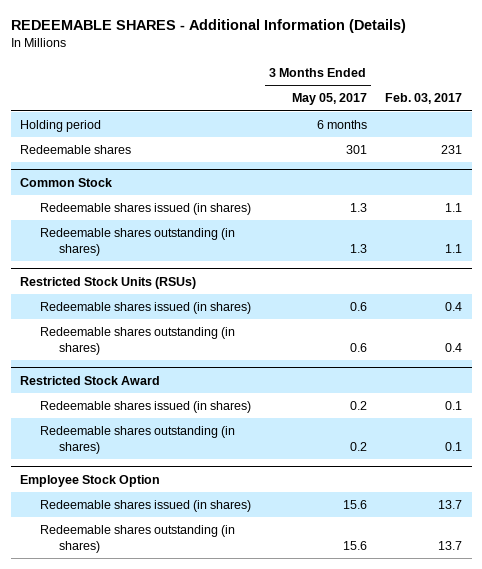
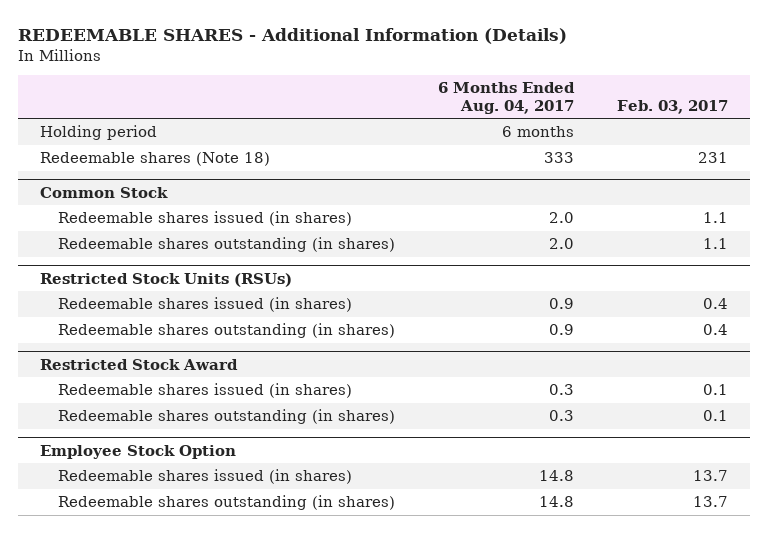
- | 3 Months Ended May 05, 2017 | Feb. 03, 2017
+ | 6 Months Ended Aug. 04, 2017 | Feb. 03, 2017
- Redeemable shares | 301 | 231
+ Redeemable shares (Note 18) | 333 | 231

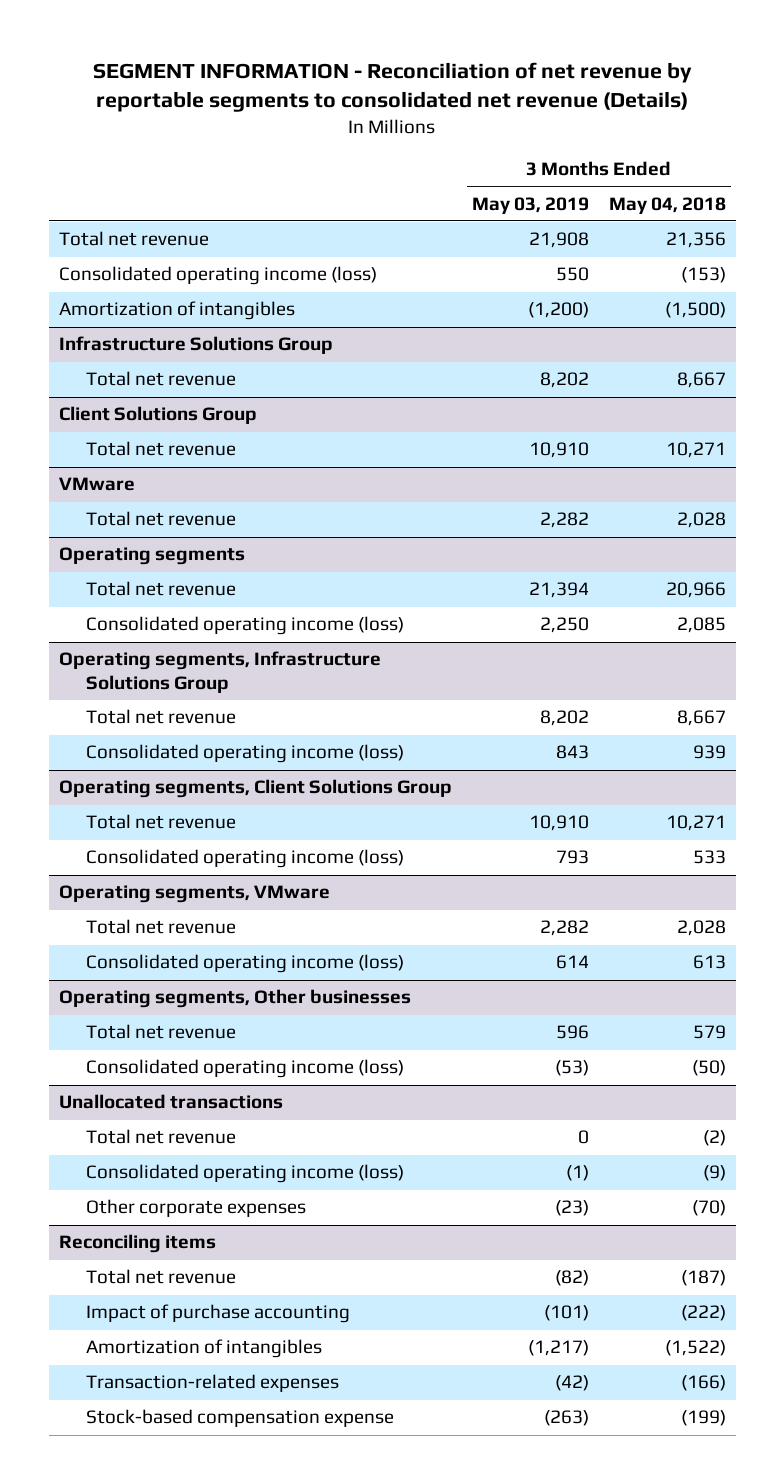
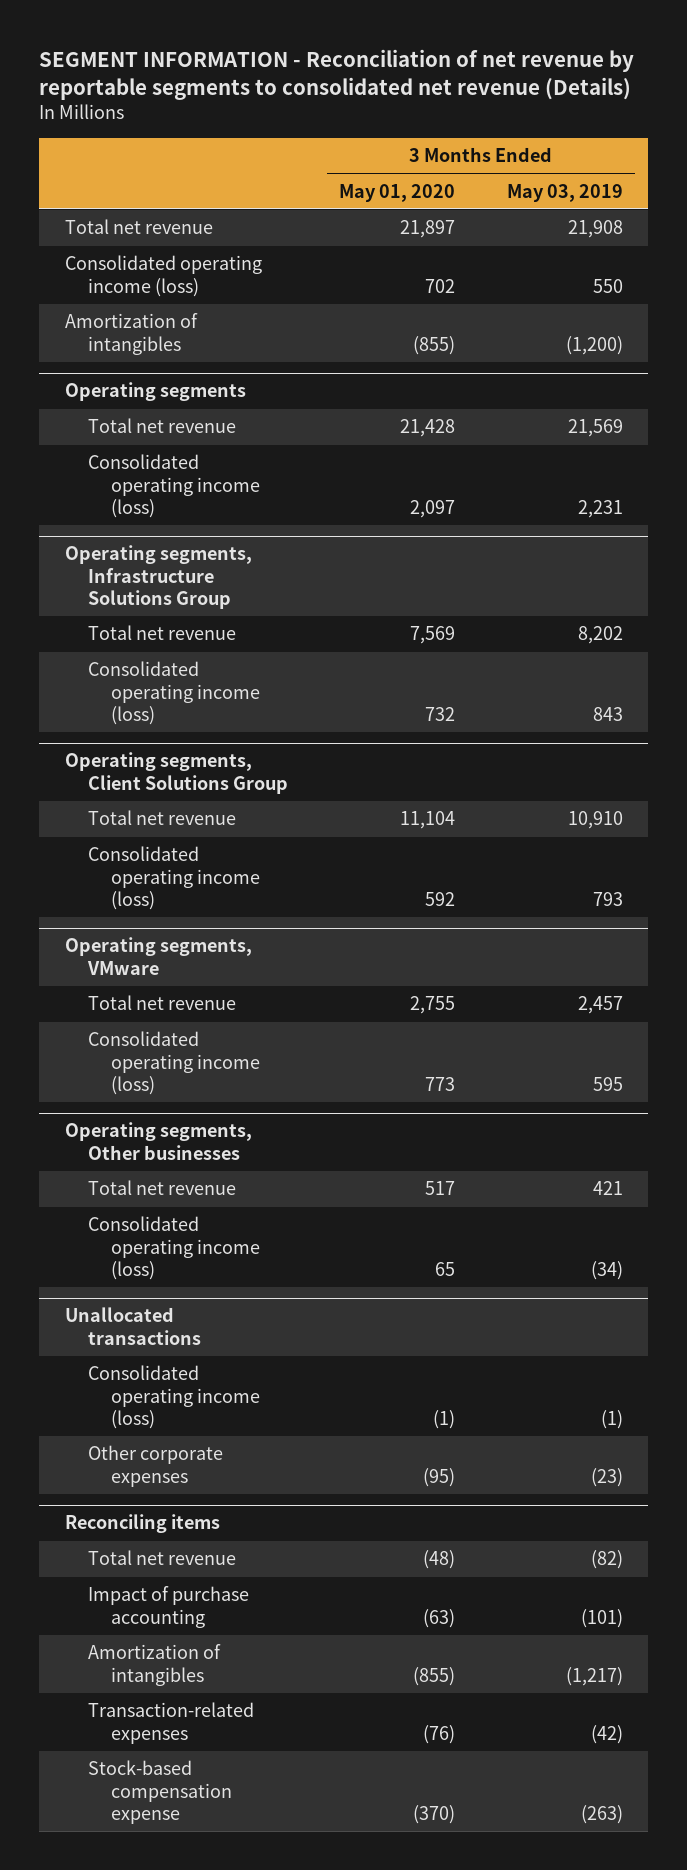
- | 3 Months Ended May 03, 2019 | 3 Months Ended May 04, 2018
+ | 3 Months Ended May 01, 2020 | 3 Months Ended May 03, 2019
- Infrastructure Solutions Group
- Total net revenue | 8,202 | 8,667
- Client Solutions Group
- Total net revenue | 10,910 | 10,271
- VMware
- Total net revenue | 2,282 | 2,028
@ Operating segments
- Total net revenue | 21,394 | 20,966
- Consolidated operating income (loss) | 2,250 | 2,085
+ Total net revenue | 21,428 | 21,569
+ Consolidated operating income (loss) | 2,097 | 2,231
@ Operating segments, VMware
- Total net revenue | 2,282 | 2,028
- Consolidated operating income (loss) | 614 | 613
+ Total net revenue | 2,755 | 2,457
+ Consolidated operating income (loss) | 773 | 595
@ Operating segments, Other businesses
- Total net revenue | 596 | 579
- Consolidated operating income (loss) | (53) | (50)
+ Total net revenue | 517 | 421
+ Consolidated operating income (loss) | 65 | (34)
@ Unallocated transactions
- Total net revenue | 0 | (2)

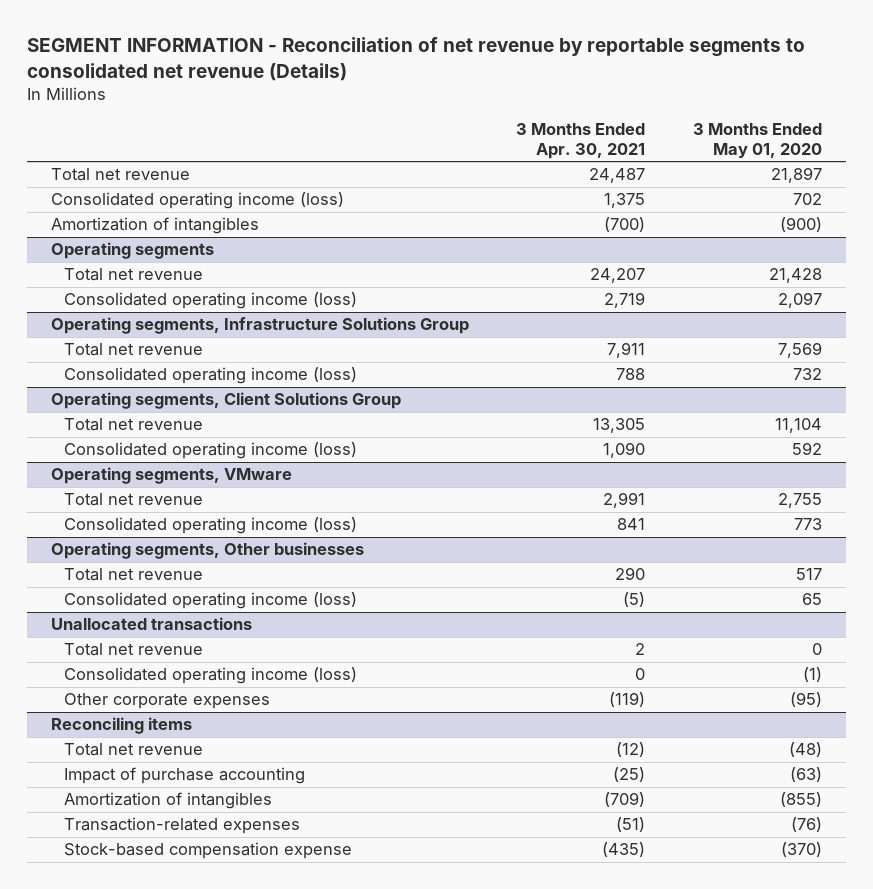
- | 3 Months Ended May 01, 2020 | 3 Months Ended May 03, 2019
+ | 3 Months Ended Apr. 30, 2021 | 3 Months Ended May 01, 2020
- Amortization of intangibles | (855) | (1,200)
+ Amortization of intangibles | (700) | (900)
@ Unallocated transactions
+ Total net revenue | 2 | 0

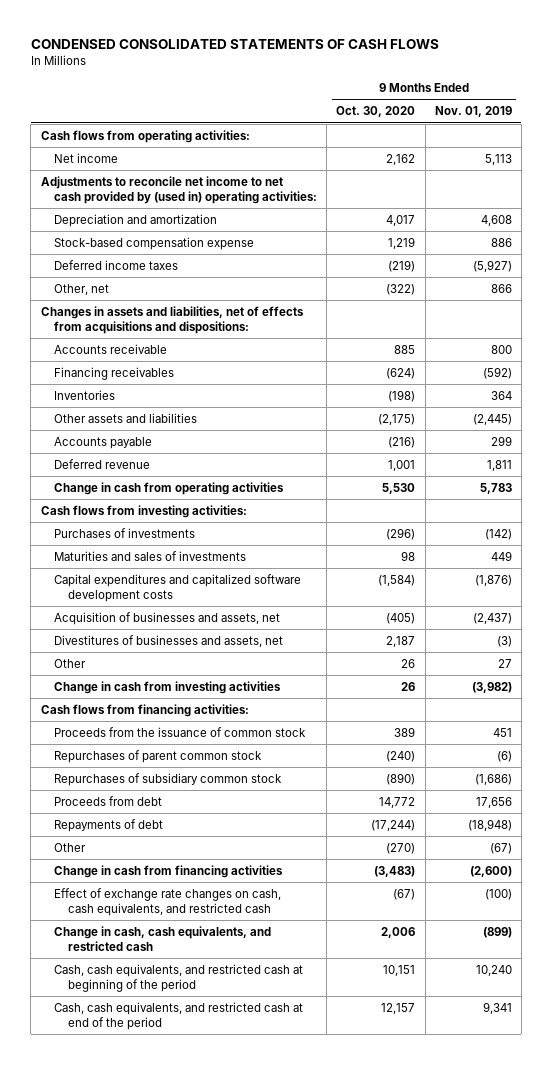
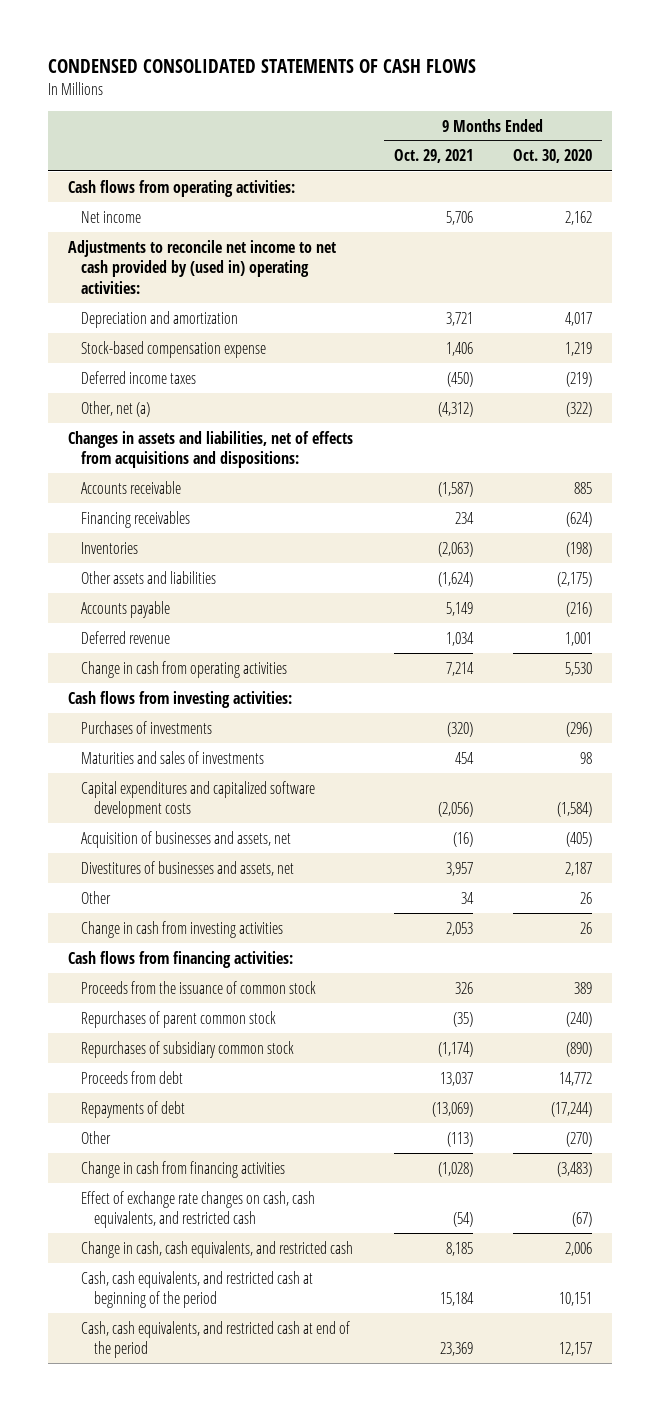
- | 9 Months Ended Oct. 30, 2020 | 9 Months Ended Nov. 01, 2019
+ | 9 Months Ended Oct. 29, 2021 | 9 Months Ended Oct. 30, 2020
- Other, net | (322) | 866
+ Other, net (a) | (4,312) | (322)

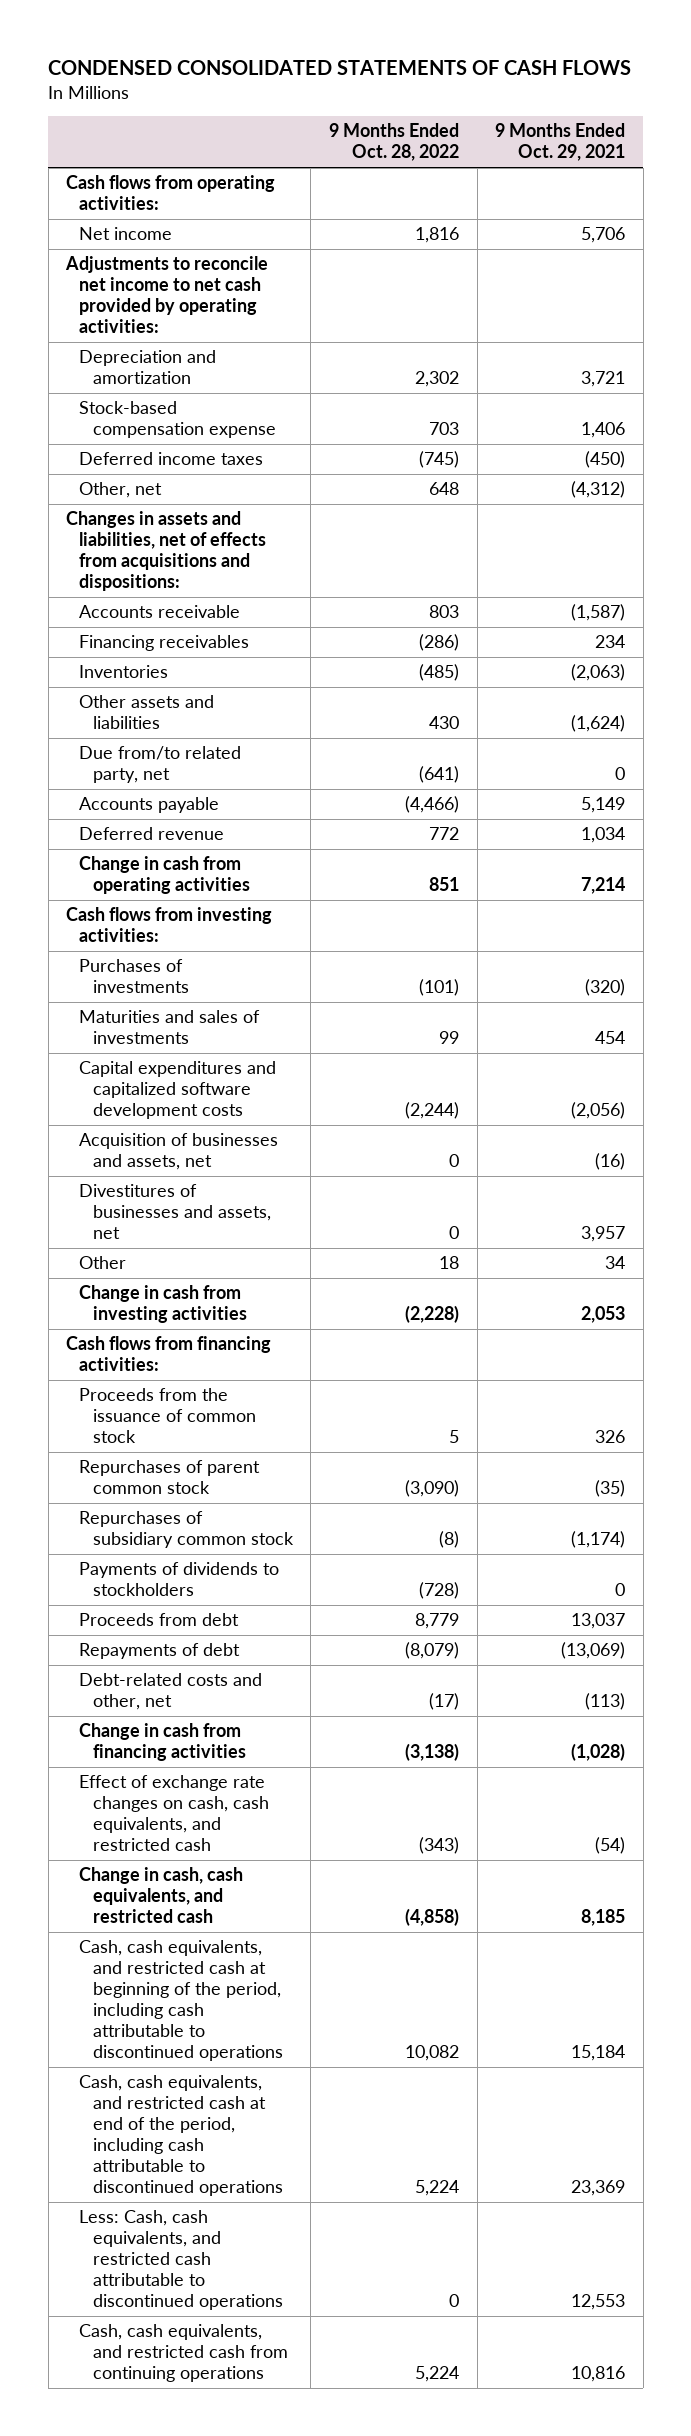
- | 9 Months Ended Oct. 29, 2021 | 9 Months Ended Oct. 30, 2020
+ | 9 Months Ended Oct. 28, 2022 | 9 Months Ended Oct. 29, 2021
- Adjustments to reconcile net income to net cash provided by (used in) operating activities:
+ Adjustments to reconcile net income to net cash provided by operating activities:
- Other, net (a) | (4,312) | (322)
+ Other, net | 648 | (4,312)
+ Due from/to related party, net | (641) | 0
+ Payments of dividends to stockholders | (728) | 0
- Other | (113) | (270)
+ Debt-related costs and other, net | (17) | (113)
- Cash, cash equivalents, and restricted cash at beginning of the period | 15,184 | 10,151
- Cash, cash equivalents, and restricted cash at end of the period | 23,369 | 12,157
+ Cash, cash equivalents, and restricted cash at beginning of the period, including cash attributable to discontinued operations | 10,082 | 15,184
+ Cash, cash equivalents, and restricted cash at end of the period, including cash attributable to discontinued operations | 5,224 | 23,369
+ Less: Cash, cash equivalents, and restricted cash attributable to discontinued operations | 0 | 12,553
+ Cash, cash equivalents, and restricted cash from continuing operations | 5,224 | 10,816

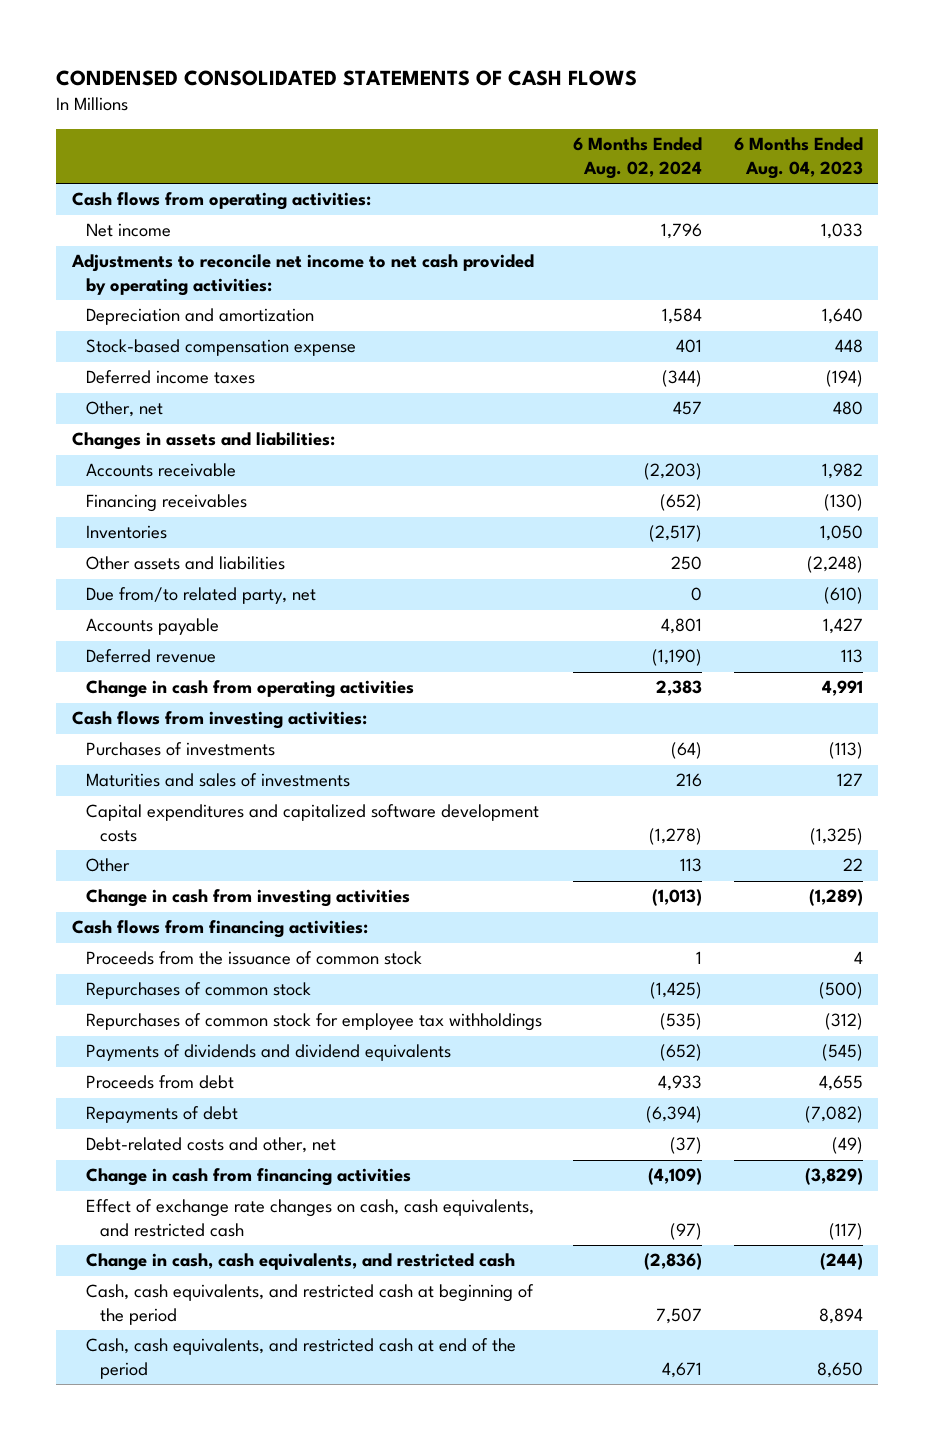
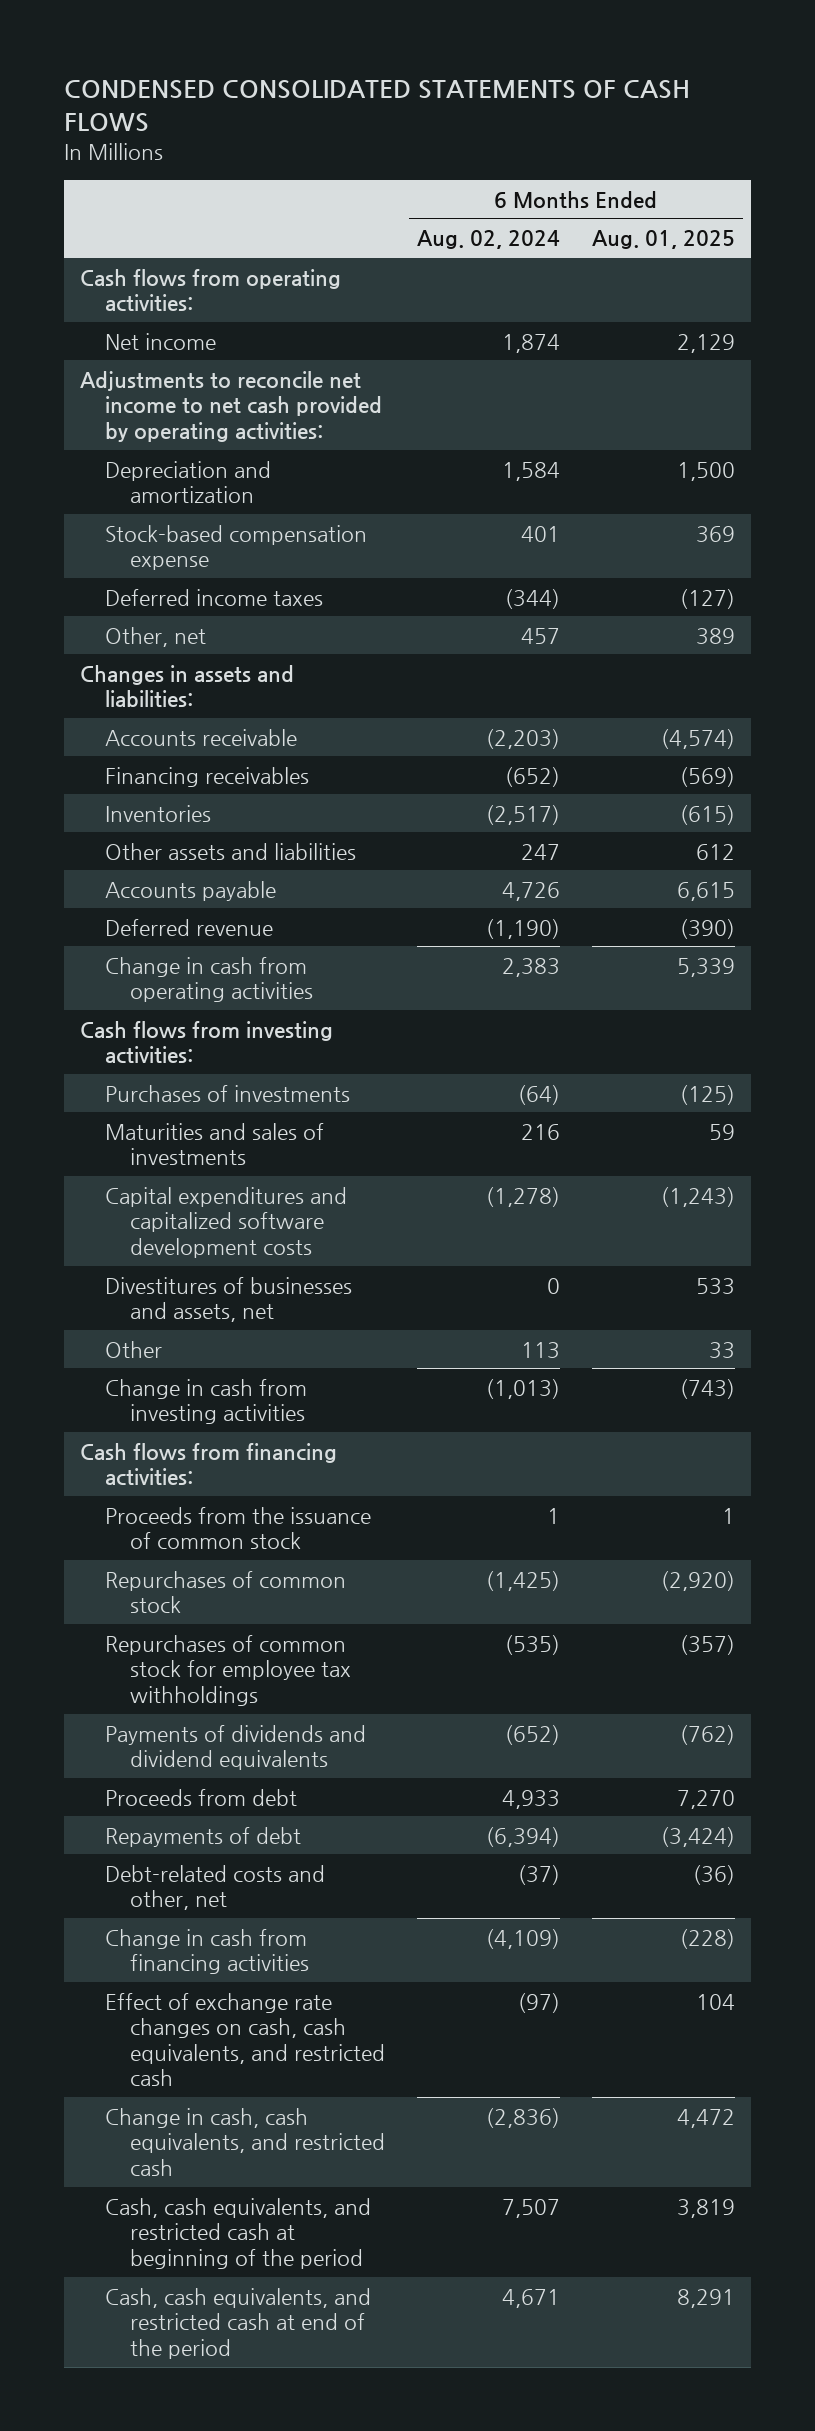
- | 6 Months Ended Aug. 02, 2024 | 6 Months Ended Aug. 04, 2023
+ | 6 Months Ended Aug. 02, 2024 | 6 Months Ended Aug. 01, 2025
- Net income | 1,796 | 1,033
+ Net income | 1,874 | 2,129
- Other assets and liabilities | 250 | (2,248)
- Due from/to related party, net | 0 | (610)
- Accounts payable | 4,801 | 1,427
+ Other assets and liabilities | 247 | 612
+ Accounts payable | 4,726 | 6,615
+ Divestitures of businesses and assets, net | 0 | 533

